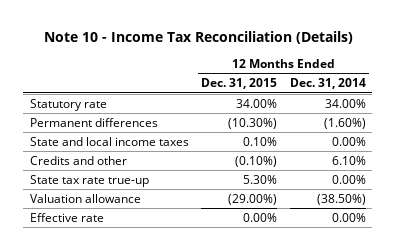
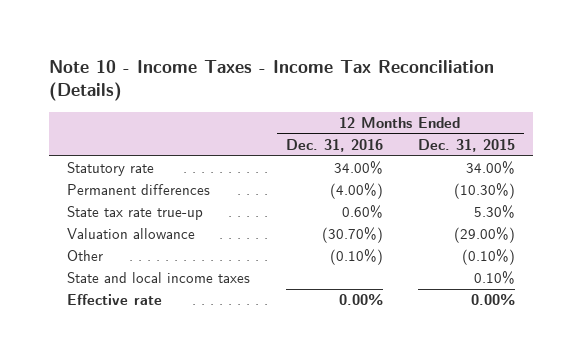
- Note 10 - Income Tax Reconciliation (Details)
+ Note 10 - Income Taxes - Income Tax Reconciliation (Details)
- | 12 Months Ended Dec. 31, 2015 | 12 Months Ended Dec. 31, 2014
+ | 12 Months Ended Dec. 31, 2016 | 12 Months Ended Dec. 31, 2015
- Credits and other | (0.10%) | 6.10%
+ Other | (0.10%) | (0.10%)
moved down: State and local income taxes | | 0.10%

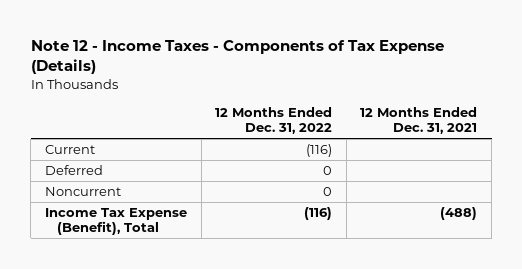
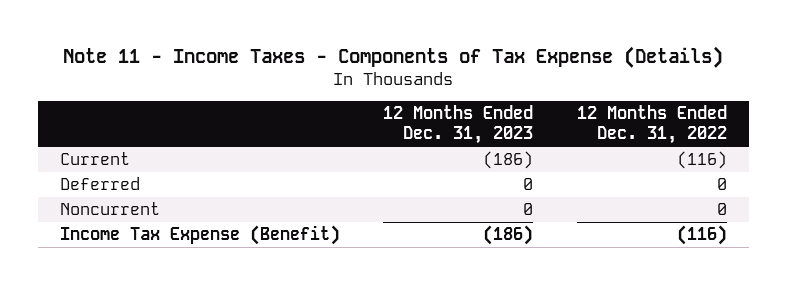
- Note 12 - Income Taxes - Components of Tax Expense (Details)
+ Note 11 - Income Taxes - Components of Tax Expense (Details)
- | 12 Months Ended Dec. 31, 2022 | 12 Months Ended Dec. 31, 2021
+ | 12 Months Ended Dec. 31, 2023 | 12 Months Ended Dec. 31, 2022
- Income Tax Expense (Benefit), Total | (116) | (488)
+ Income Tax Expense (Benefit) | (186) | (116)

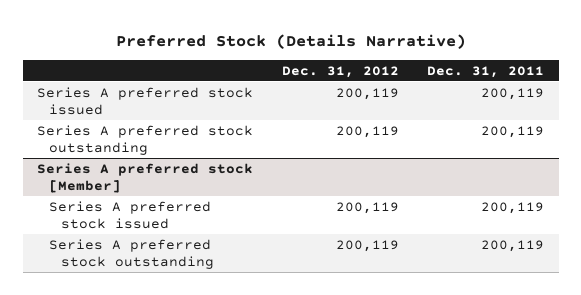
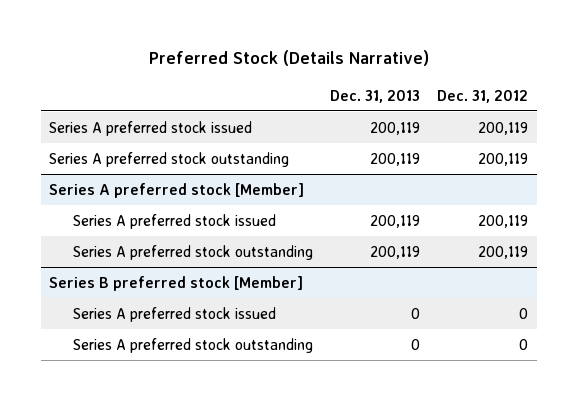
- | Dec. 31, 2012 | Dec. 31, 2011
+ | Dec. 31, 2013 | Dec. 31, 2012
+ Series B preferred stock [Member]
+ Series A preferred stock issued | 0 | 0
+ Series A preferred stock outstanding | 0 | 0

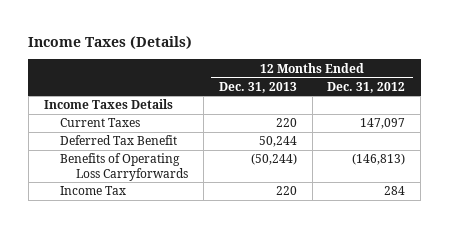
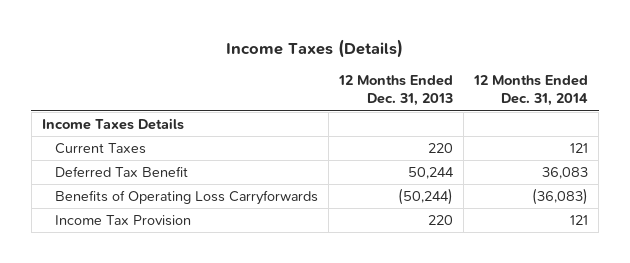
- | 12 Months Ended Dec. 31, 2013 | 12 Months Ended Dec. 31, 2012
+ | 12 Months Ended Dec. 31, 2013 | 12 Months Ended Dec. 31, 2014
- Income Tax | 220 | 284
+ Income Tax Provision | 220 | 121

